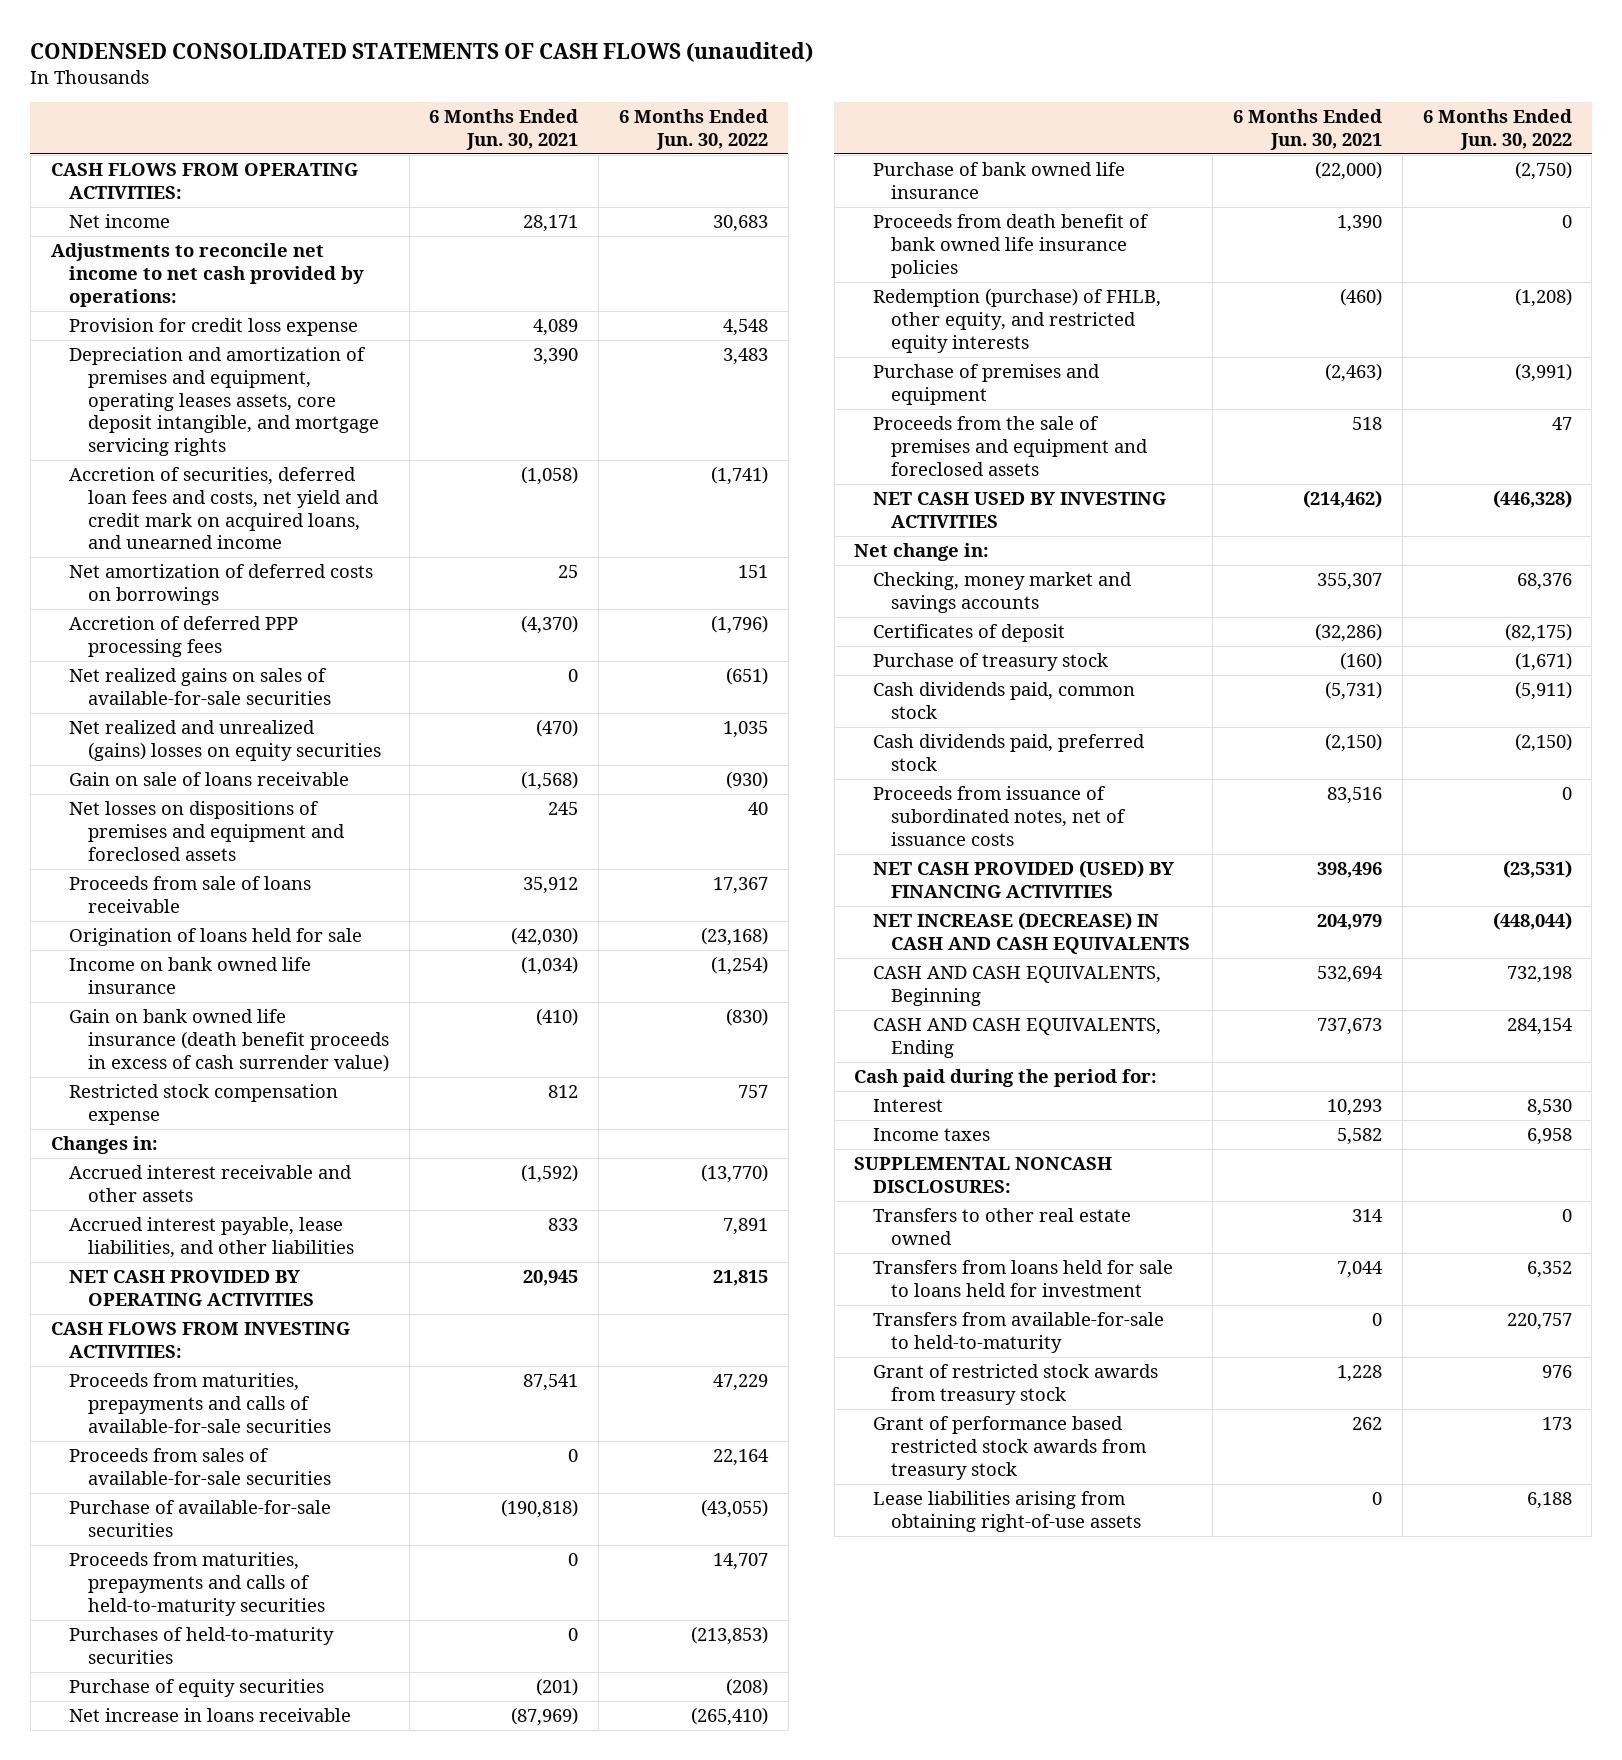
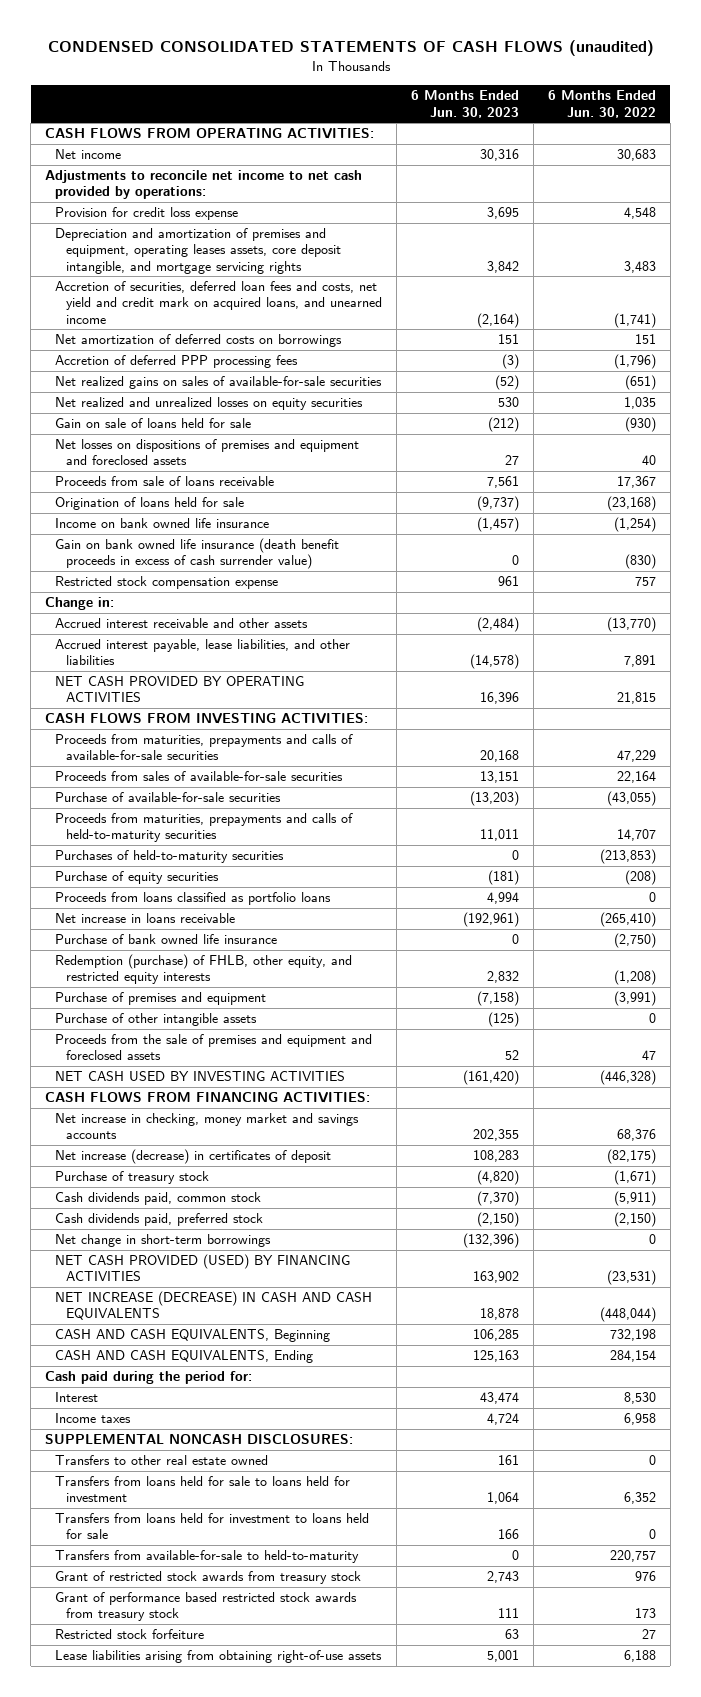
- | 6 Months Ended Jun. 30, 2021 | 6 Months Ended Jun. 30, 2022
+ | 6 Months Ended Jun. 30, 2023 | 6 Months Ended Jun. 30, 2022
- Net realized and unrealized (gains) losses on equity securities | (470) | 1,035
- Gain on sale of loans receivable | (1,568) | (930)
+ Net realized and unrealized losses on equity securities | 530 | 1,035
+ Gain on sale of loans held for sale | (212) | (930)
- Changes in:
+ Change in:
+ Proceeds from loans classified as portfolio loans | 4,994 | 0
- Proceeds from death benefit of bank owned life insurance policies | 1,390 | 0
+ Purchase of other intangible assets | (125) | 0
- Net change in:
- Checking, money market and savings accounts | 355,307 | 68,376
- Certificates of deposit | (32,286) | (82,175)
+ CASH FLOWS FROM FINANCING ACTIVITIES:
+ Net increase in checking, money market and savings accounts | 202,355 | 68,376
+ Net increase (decrease) in certificates of deposit | 108,283 | (82,175)
- Proceeds from issuance of subordinated notes, net of issuance costs | 83,516 | 0
+ Net change in short-term borrowings | (132,396) | 0
+ Transfers from loans held for investment to loans held for sale | 166 | 0
+ Restricted stock forfeiture | 63 | 27

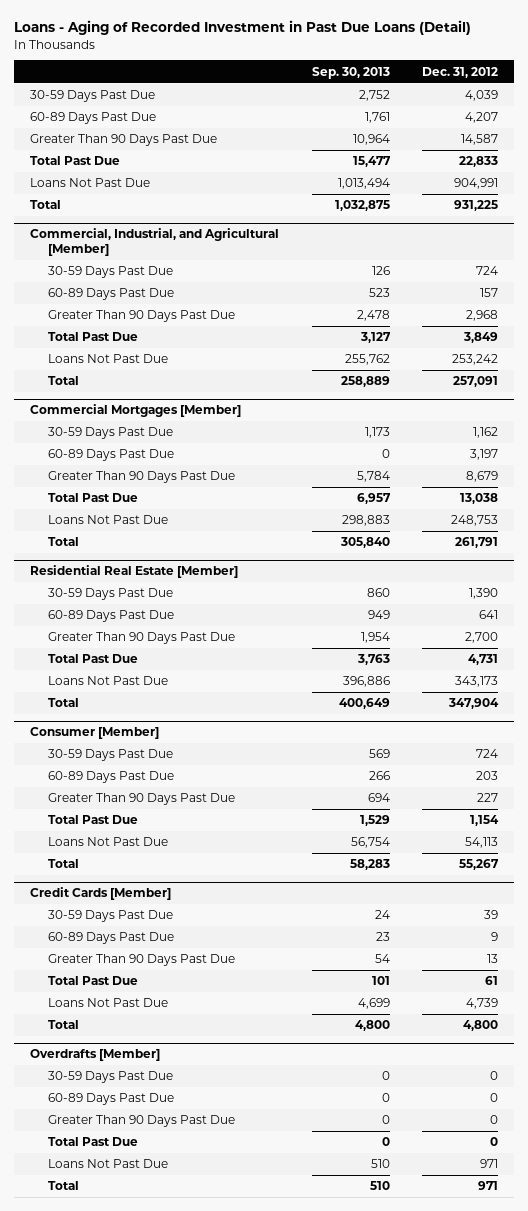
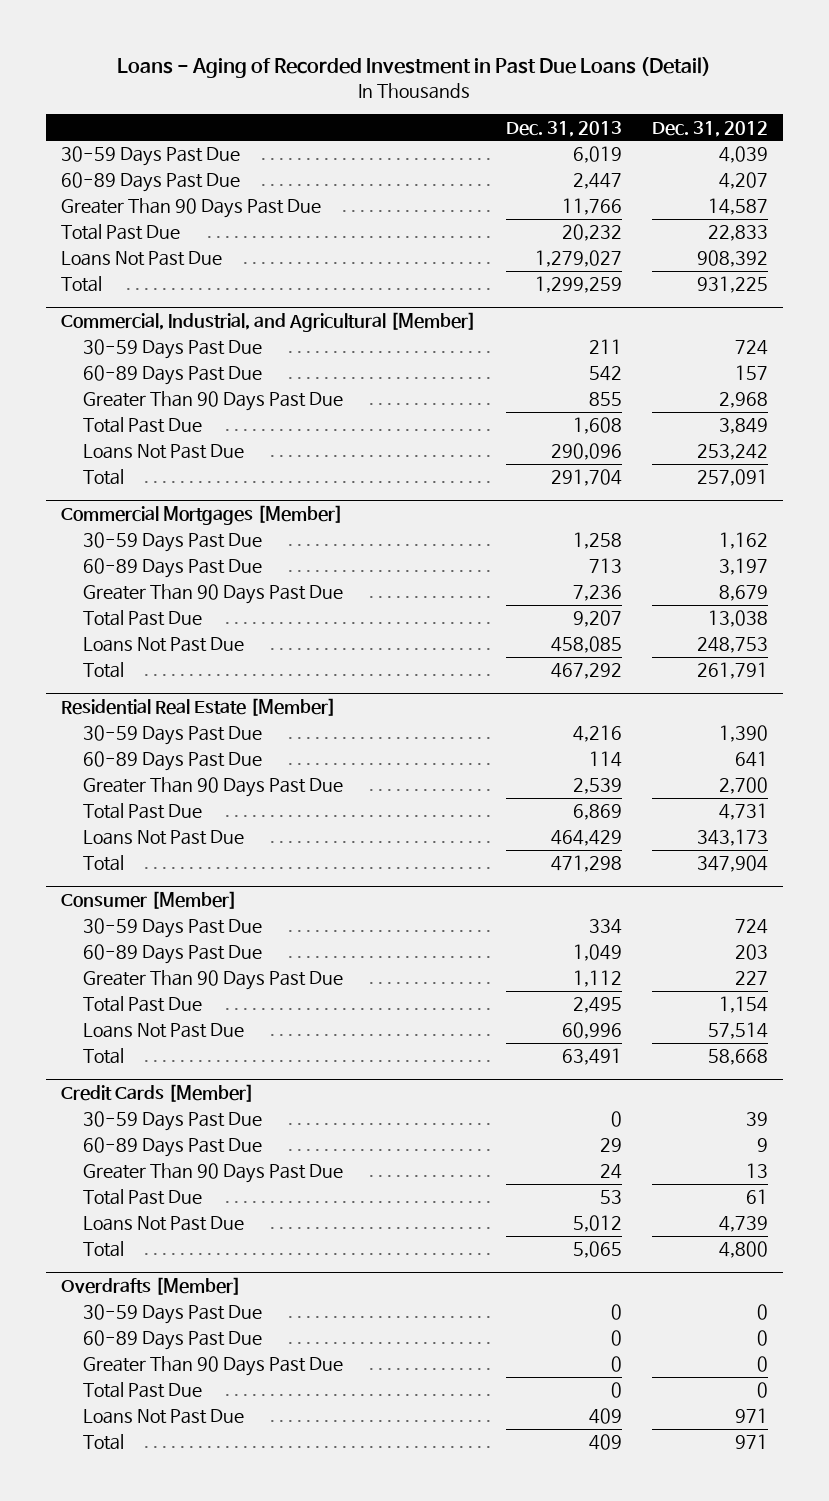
- | Sep. 30, 2013 | Dec. 31, 2012
+ | Dec. 31, 2013 | Dec. 31, 2012
- Loans Not Past Due | 1,013,494 | 904,991
+ Loans Not Past Due | 1,279,027 | 908,392
@ Consumer [Member]
- Loans Not Past Due | 56,754 | 54,113
- Total | 58,283 | 55,267
+ Loans Not Past Due | 60,996 | 57,514
+ Total | 63,491 | 58,668

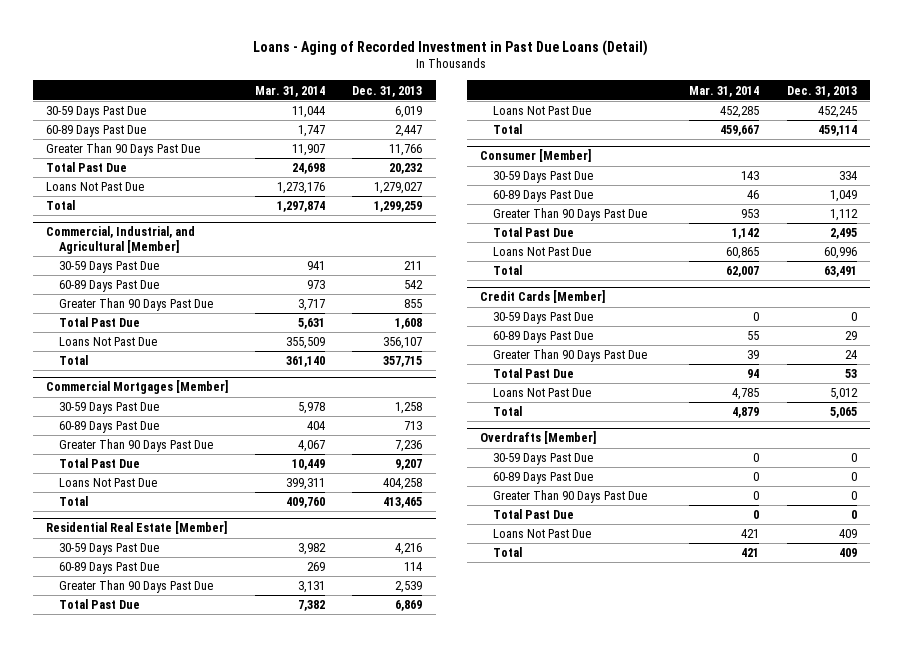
- | Dec. 31, 2013 | Dec. 31, 2012
+ | Mar. 31, 2014 | Dec. 31, 2013
@ Commercial, Industrial, and Agricultural [Member]
- Loans Not Past Due | 290,096 | 253,242
- Total | 291,704 | 257,091
+ Loans Not Past Due | 355,509 | 356,107
+ Total | 361,140 | 357,715
@ Commercial Mortgages [Member]
- Loans Not Past Due | 458,085 | 248,753
- Total | 467,292 | 261,791
+ Loans Not Past Due | 399,311 | 404,258
+ Total | 409,760 | 413,465
@ Residential Real Estate [Member]
- Loans Not Past Due | 464,429 | 343,173
- Total | 471,298 | 347,904
+ Loans Not Past Due | 452,285 | 452,245
+ Total | 459,667 | 459,114

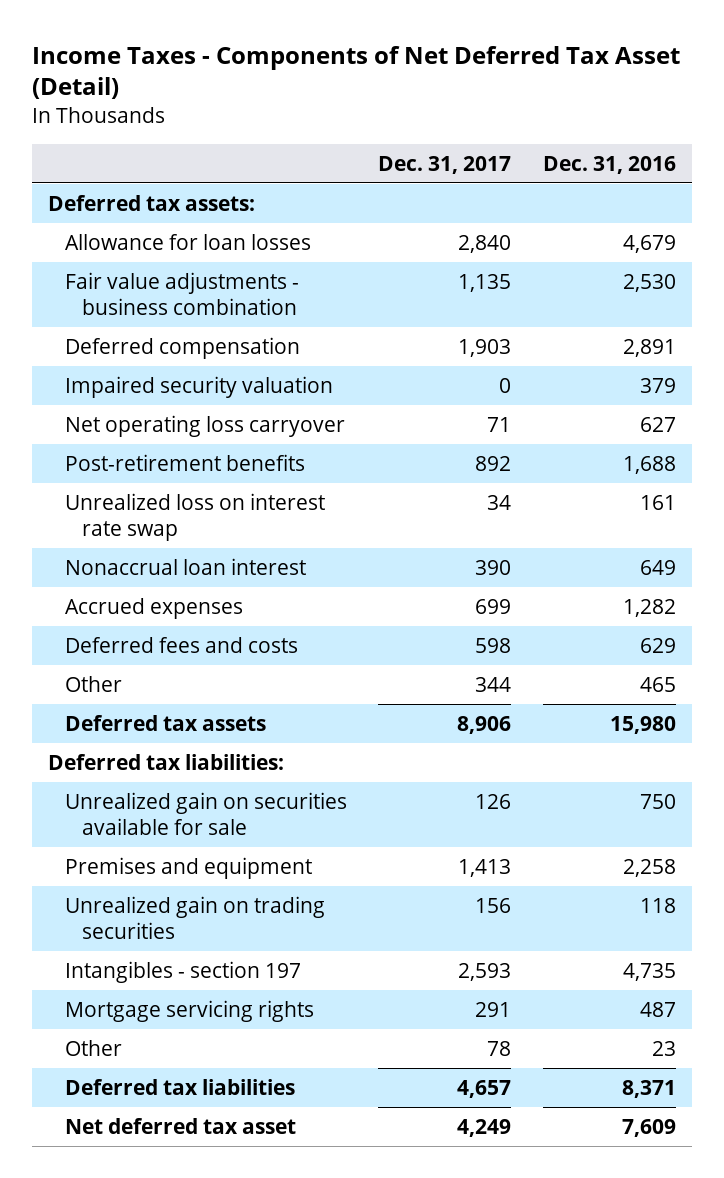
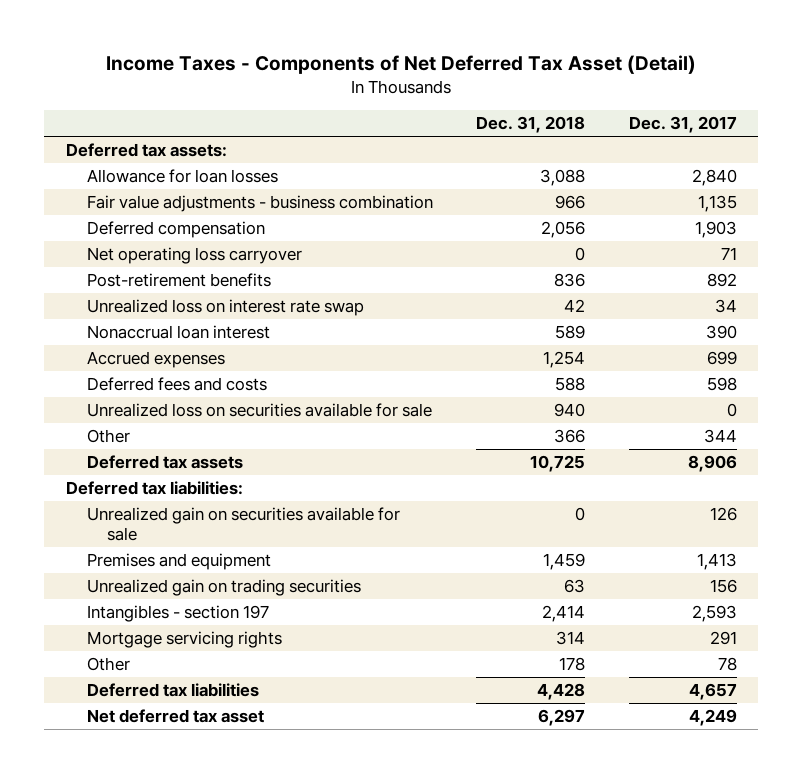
- | Dec. 31, 2017 | Dec. 31, 2016
+ | Dec. 31, 2018 | Dec. 31, 2017
- Impaired security valuation | 0 | 379
+ Unrealized loss on securities available for sale | 940 | 0

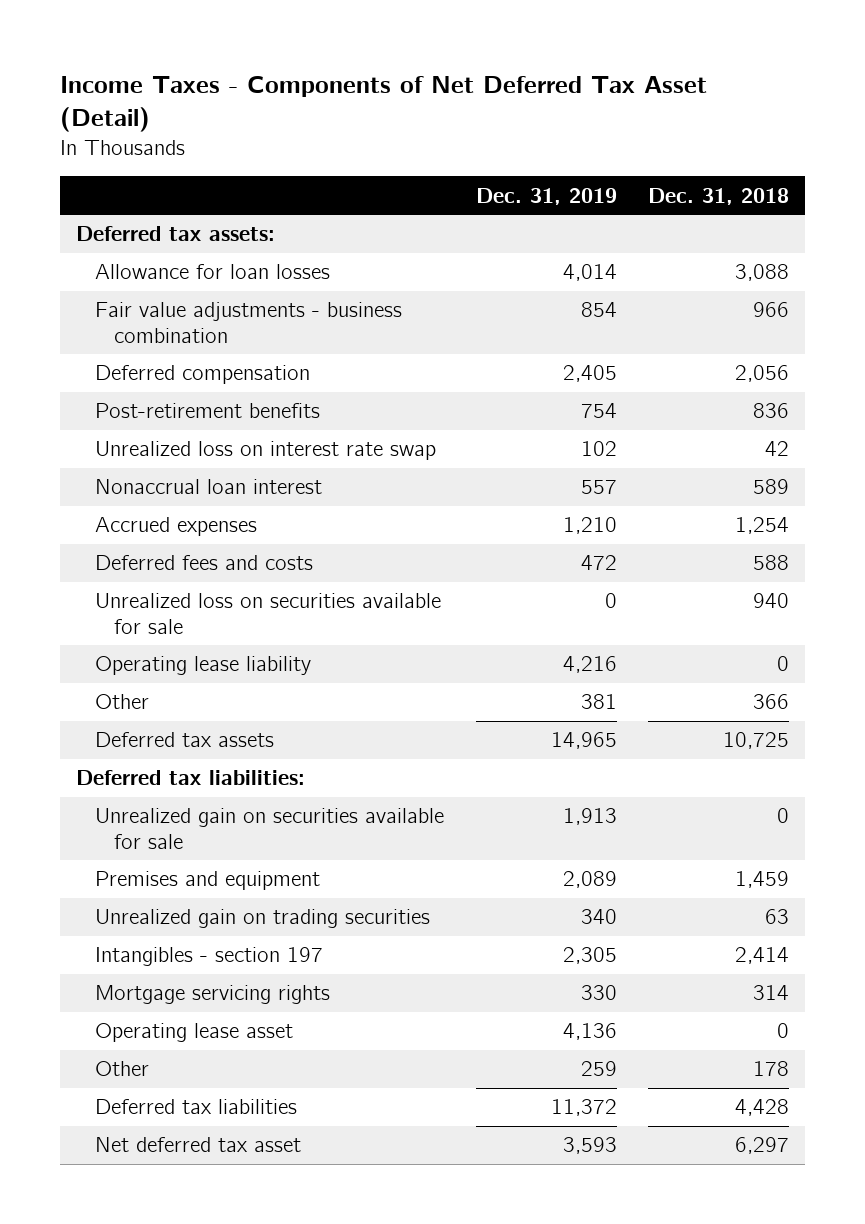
- | Dec. 31, 2018 | Dec. 31, 2017
+ | Dec. 31, 2019 | Dec. 31, 2018
- Net operating loss carryover | 0 | 71
+ Operating lease liability | 4,216 | 0
+ Operating lease asset | 4,136 | 0

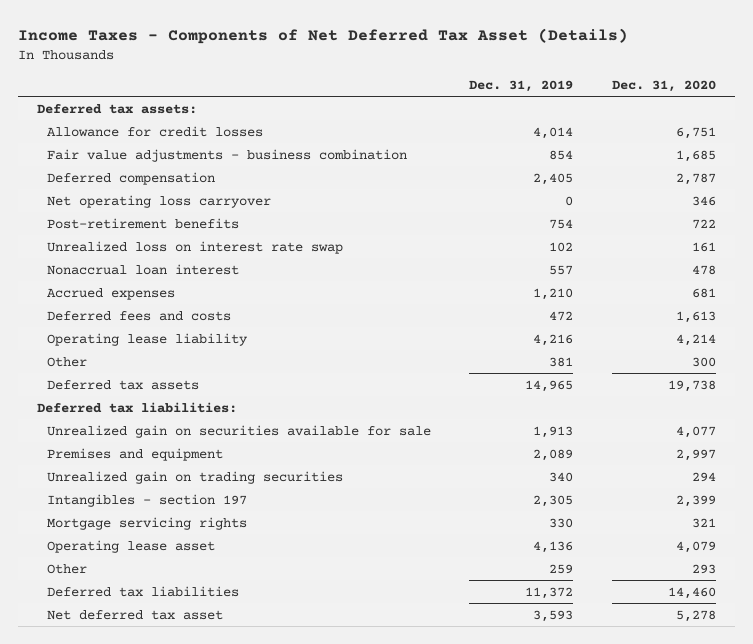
- Income Taxes - Components of Net Deferred Tax Asset (Detail)
+ Income Taxes - Components of Net Deferred Tax Asset (Details)
- | Dec. 31, 2019 | Dec. 31, 2018
+ | Dec. 31, 2019 | Dec. 31, 2020
- Allowance for loan losses | 4,014 | 3,088
+ Allowance for credit losses | 4,014 | 6,751
+ Net operating loss carryover | 0 | 346
- Unrealized loss on securities available for sale | 0 | 940

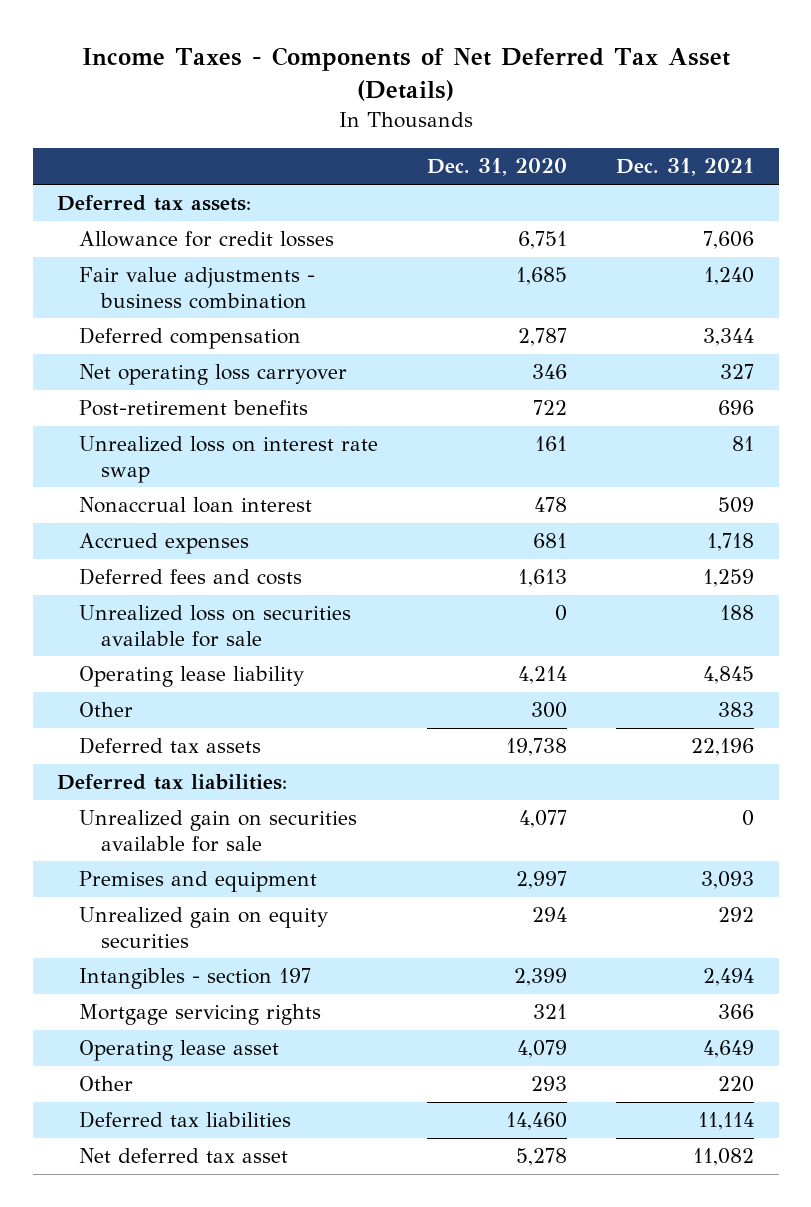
- | Dec. 31, 2019 | Dec. 31, 2020
+ | Dec. 31, 2020 | Dec. 31, 2021
+ Unrealized loss on securities available for sale | 0 | 188
- Unrealized gain on trading securities | 340 | 294
+ Unrealized gain on equity securities | 294 | 292

